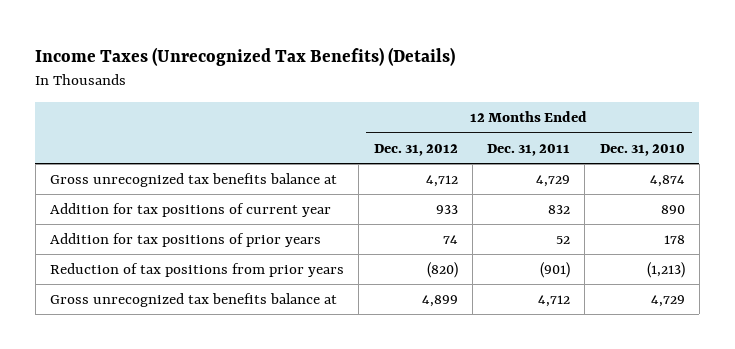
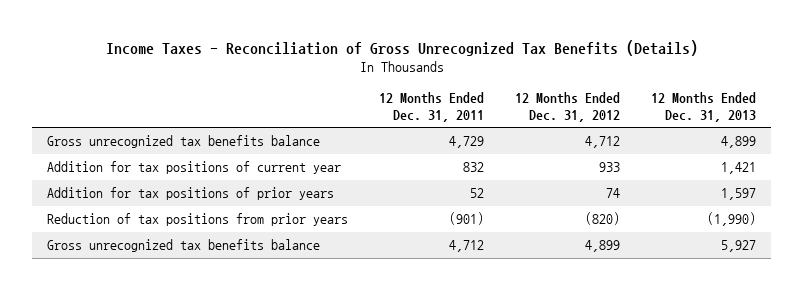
- Income Taxes (Unrecognized Tax Benefits) (Details)
+ Income Taxes - Reconciliation of Gross Unrecognized Tax Benefits (Details)
- | 12 Months Ended Dec. 31, 2012 | 12 Months Ended Dec. 31, 2011 | 12 Months Ended Dec. 31, 2010
+ | 12 Months Ended Dec. 31, 2011 | 12 Months Ended Dec. 31, 2012 | 12 Months Ended Dec. 31, 2013
- Gross unrecognized tax benefits balance at | 4,712 | 4,729 | 4,874
+ Gross unrecognized tax benefits balance | 4,729 | 4,712 | 4,899
- Gross unrecognized tax benefits balance at | 4,899 | 4,712 | 4,729
+ Gross unrecognized tax benefits balance | 4,712 | 4,899 | 5,927

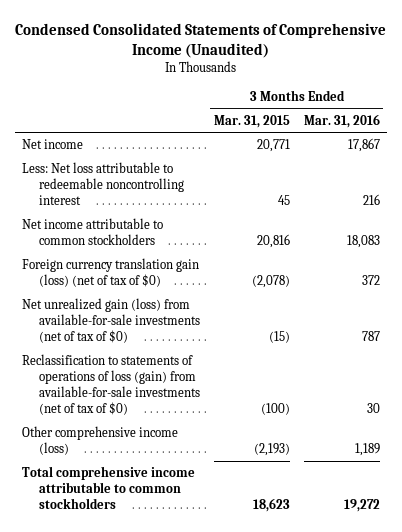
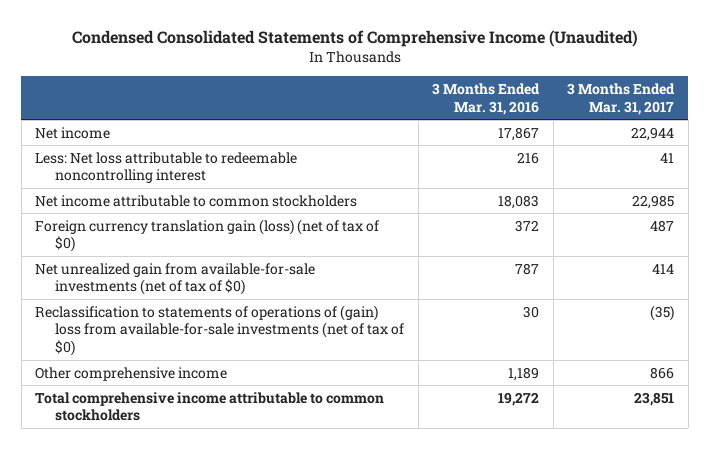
- | 3 Months Ended Mar. 31, 2015 | 3 Months Ended Mar. 31, 2016
+ | 3 Months Ended Mar. 31, 2016 | 3 Months Ended Mar. 31, 2017
- Net unrealized gain (loss) from available-for-sale investments (net of tax of $0) | (15) | 787
- Reclassification to statements of operations of loss (gain) from available-for-sale investments (net of tax of $0) | (100) | 30
- Other comprehensive income (loss) | (2,193) | 1,189
+ Net unrealized gain from available-for-sale investments (net of tax of $0) | 787 | 414
+ Reclassification to statements of operations of (gain) loss from available-for-sale investments (net of tax of $0) | 30 | (35)
+ Other comprehensive income | 1,189 | 866

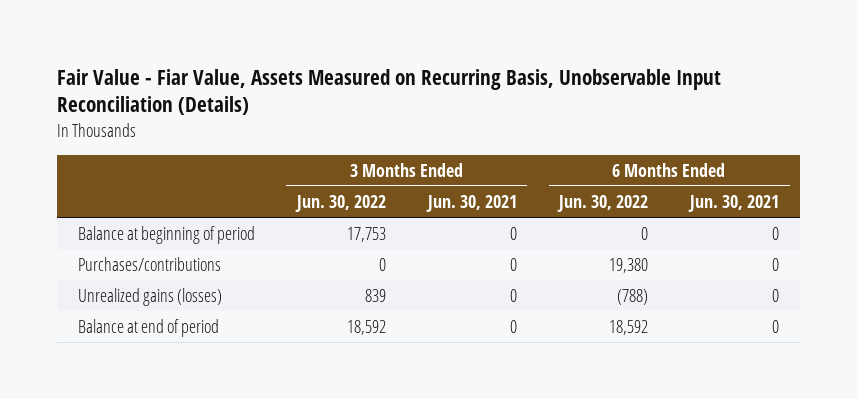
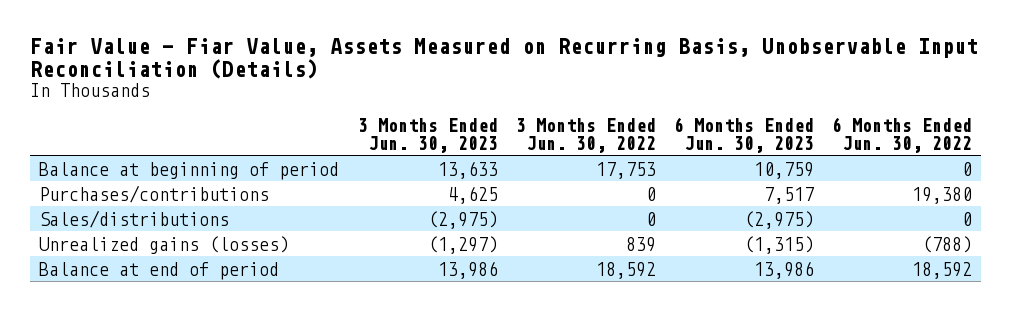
- | 3 Months Ended Jun. 30, 2022 | 3 Months Ended Jun. 30, 2021 | 6 Months Ended Jun. 30, 2022 | 6 Months Ended Jun. 30, 2021
+ | 3 Months Ended Jun. 30, 2023 | 3 Months Ended Jun. 30, 2022 | 6 Months Ended Jun. 30, 2023 | 6 Months Ended Jun. 30, 2022
+ Sales/distributions | (2,975) | 0 | (2,975) | 0

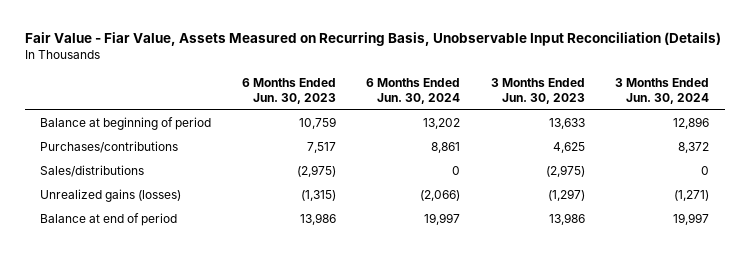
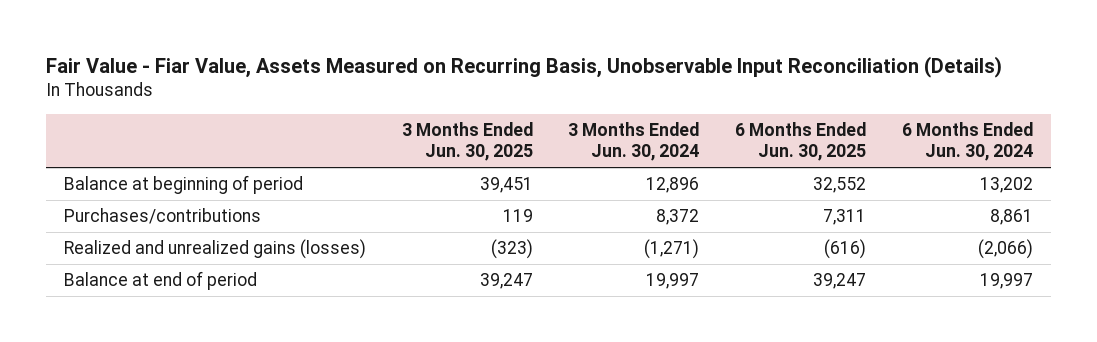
- | 6 Months Ended Jun. 30, 2023 | 6 Months Ended Jun. 30, 2024 | 3 Months Ended Jun. 30, 2023 | 3 Months Ended Jun. 30, 2024
+ | 3 Months Ended Jun. 30, 2025 | 3 Months Ended Jun. 30, 2024 | 6 Months Ended Jun. 30, 2025 | 6 Months Ended Jun. 30, 2024
- Sales/distributions | (2,975) | 0 | (2,975) | 0
- Unrealized gains (losses) | (1,315) | (2,066) | (1,297) | (1,271)
+ Realized and unrealized gains (losses) | (323) | (1,271) | (616) | (2,066)

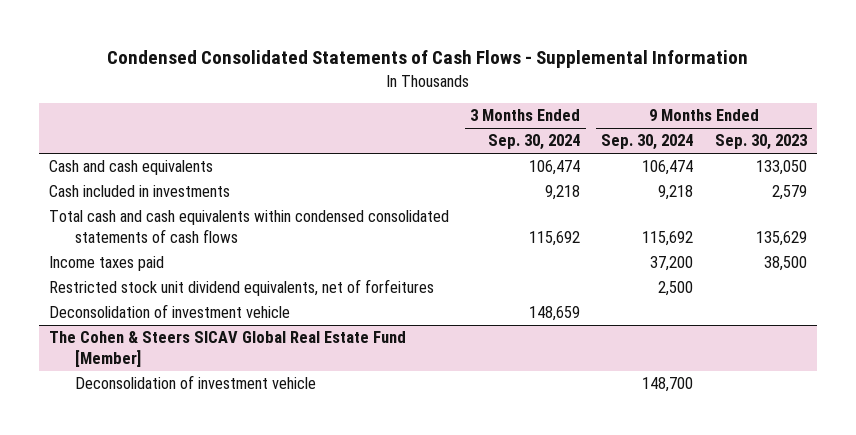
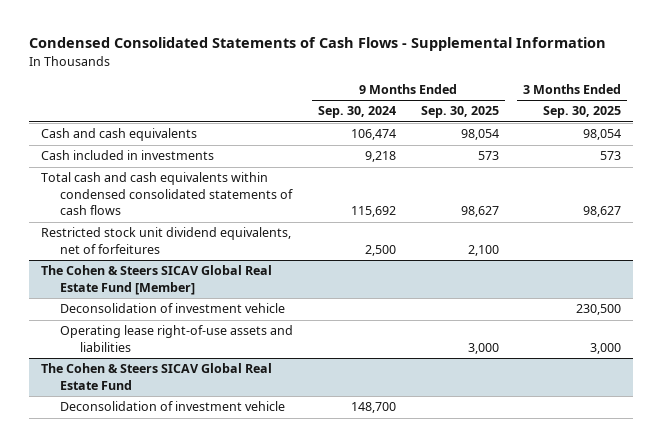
- | 3 Months Ended Sep. 30, 2024 | 9 Months Ended Sep. 30, 2024 | 9 Months Ended Sep. 30, 2023
+ | 9 Months Ended Sep. 30, 2024 | 9 Months Ended Sep. 30, 2025 | 3 Months Ended Sep. 30, 2025
- Income taxes paid | | 37,200 | 38,500
- Deconsolidation of investment vehicle | 148,659 | |
@ The Cohen & Steers SICAV Global Real Estate Fund [Member]
+ Deconsolidation of investment vehicle | | | 230,500
+ Operating lease right-of-use assets and liabilities | | 3,000 | 3,000
+ The Cohen & Steers SICAV Global Real Estate Fund

